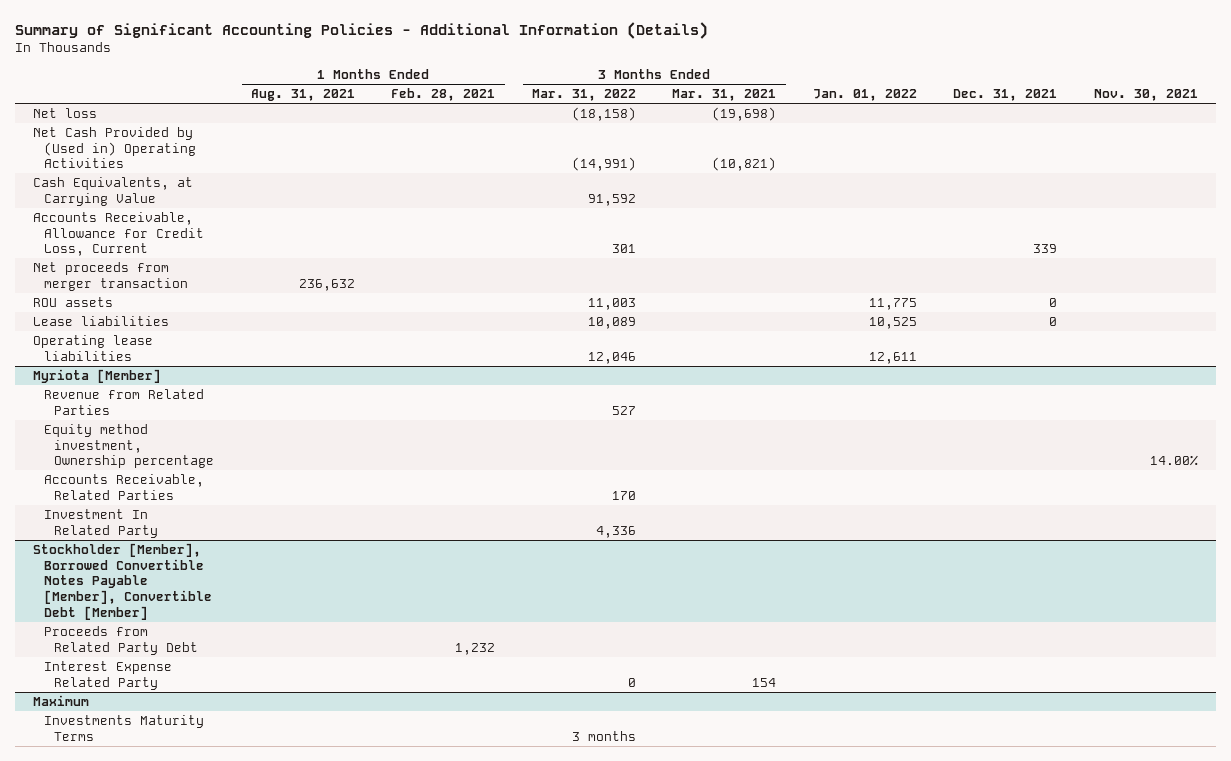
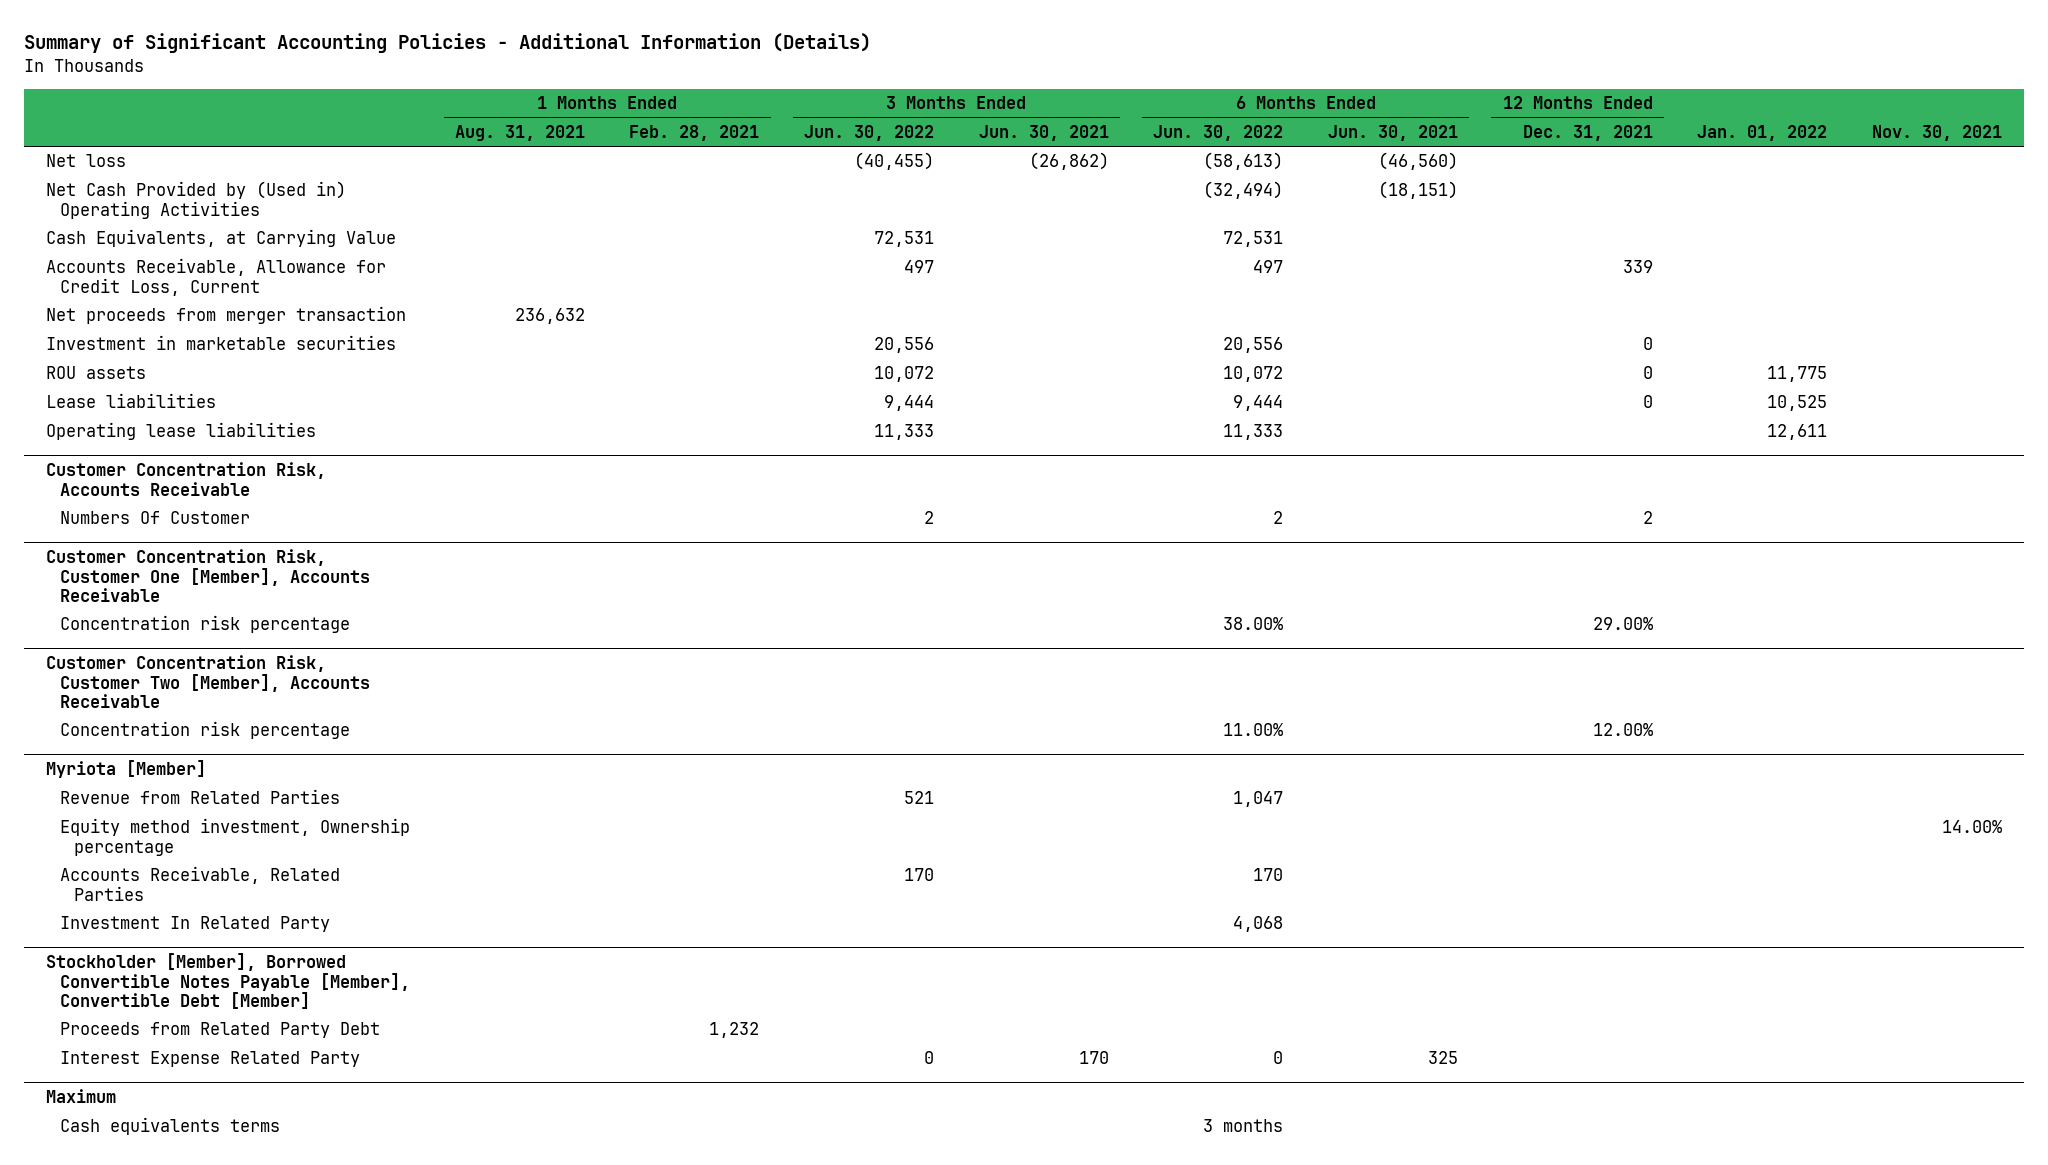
- | 1 Months Ended Aug. 31, 2021 | 1 Months Ended Feb. 28, 2021 | 3 Months Ended Mar. 31, 2022 | 3 Months Ended Mar. 31, 2021 | Jan. 01, 2022 | Dec. 31, 2021 | Nov. 30, 2021
+ | 1 Months Ended Aug. 31, 2021 | 1 Months Ended Feb. 28, 2021 | 3 Months Ended Jun. 30, 2022 | 3 Months Ended Jun. 30, 2021 | 6 Months Ended Jun. 30, 2022 | 6 Months Ended Jun. 30, 2021 | 12 Months Ended Dec. 31, 2021 | Jan. 01, 2022 | Nov. 30, 2021
+ Investment in marketable securities | | | 20,556 | | 20,556 | | 0 | |
+ Customer Concentration Risk, Accounts Receivable
+ Numbers Of Customer | | | 2 | | 2 | | 2 | |
+ Customer Concentration Risk, Customer One [Member], Accounts Receivable
+ Concentration risk percentage | | | | | 38.00% | | 29.00% | |
+ Customer Concentration Risk, Customer Two [Member], Accounts Receivable
+ Concentration risk percentage | | | | | 11.00% | | 12.00% | |
@ Maximum
- Investments Maturity Terms | | | 3 months | | | |
+ Cash equivalents terms | | | | | 3 months | | | |

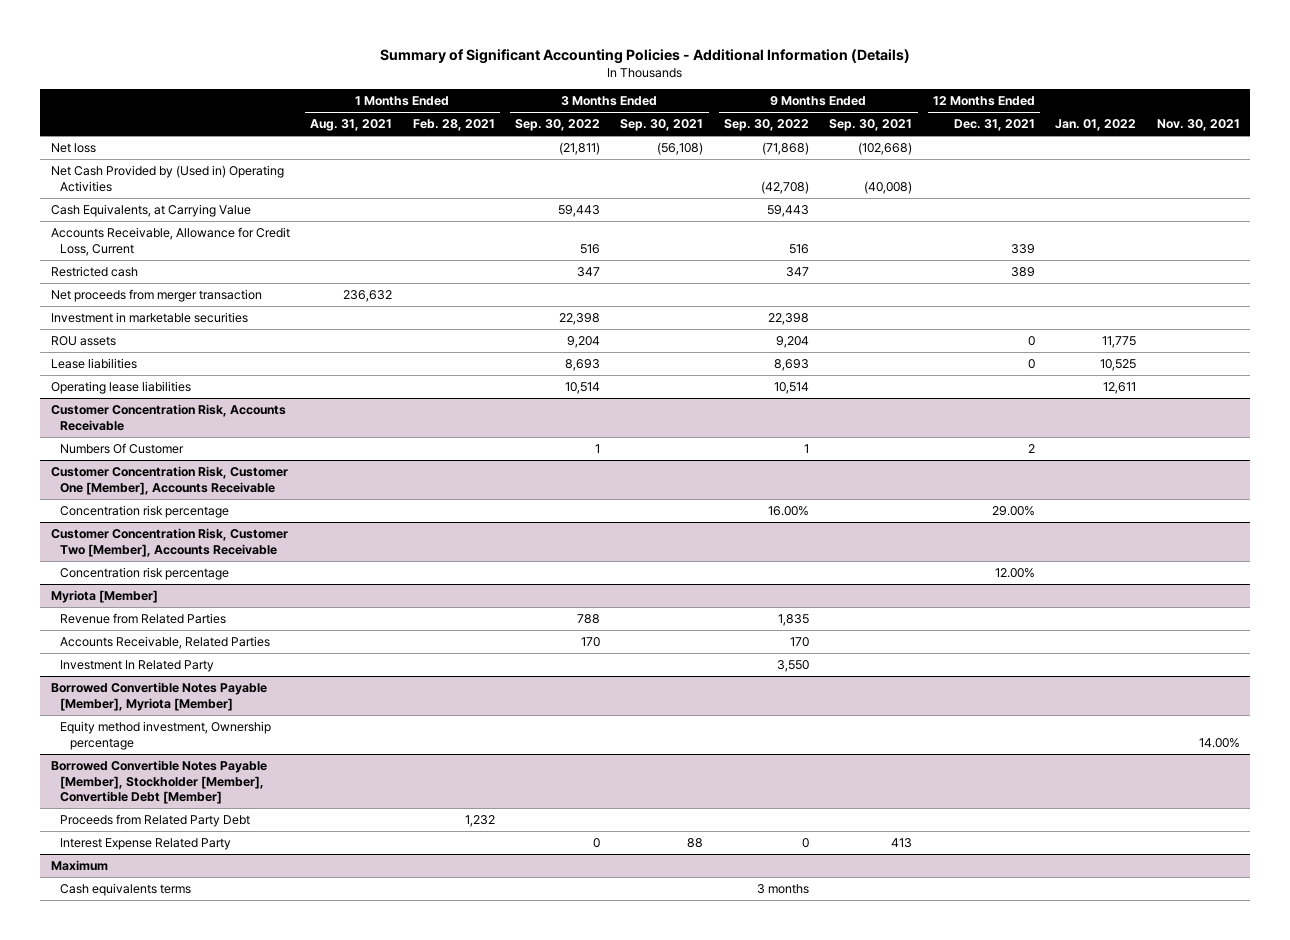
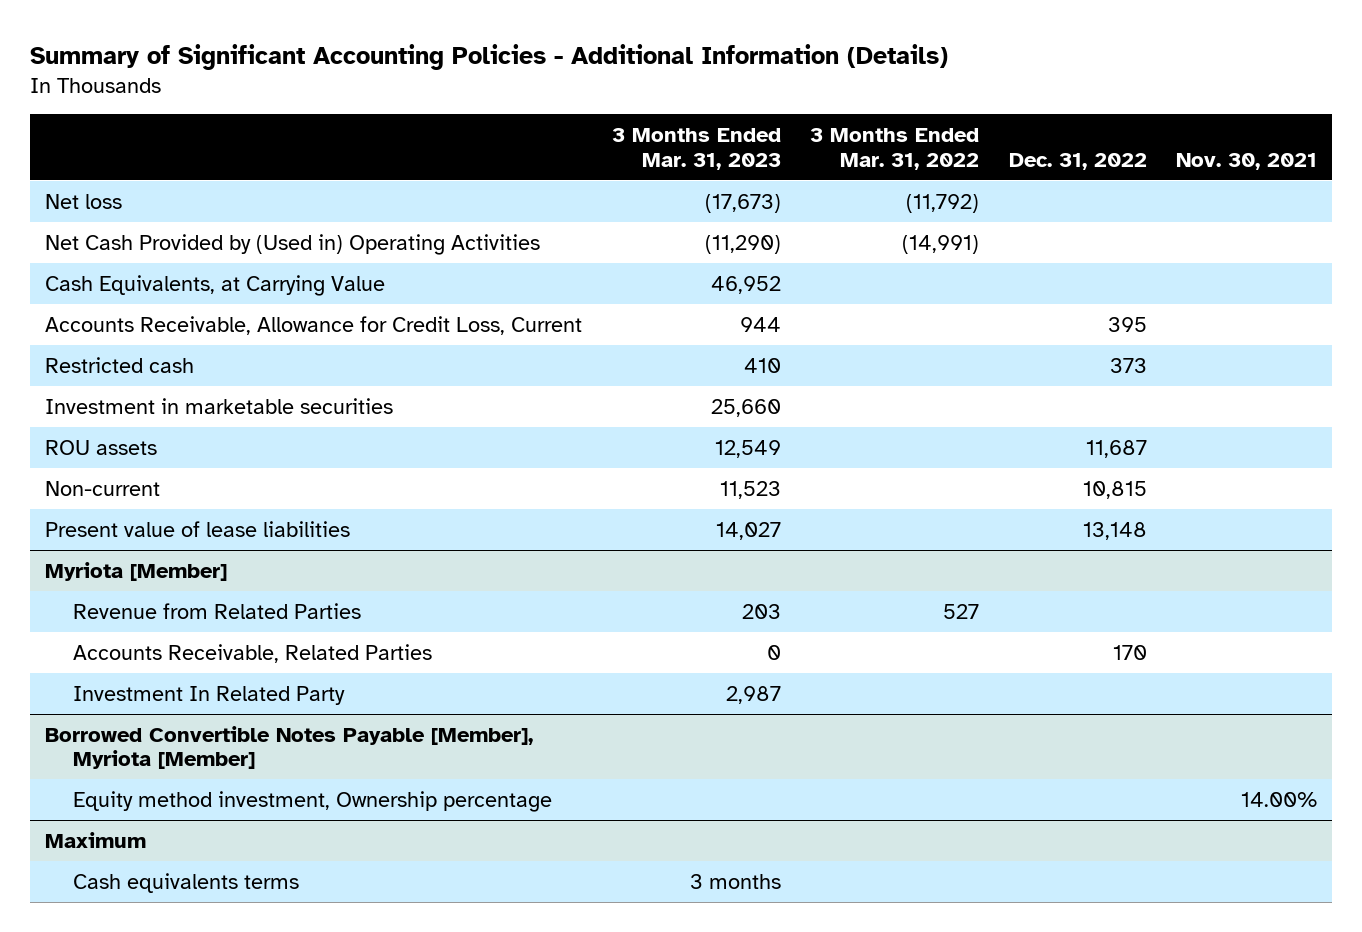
- | 1 Months Ended Aug. 31, 2021 | 1 Months Ended Feb. 28, 2021 | 3 Months Ended Sep. 30, 2022 | 3 Months Ended Sep. 30, 2021 | 9 Months Ended Sep. 30, 2022 | 9 Months Ended Sep. 30, 2021 | 12 Months Ended Dec. 31, 2021 | Jan. 01, 2022 | Nov. 30, 2021
+ | 3 Months Ended Mar. 31, 2023 | 3 Months Ended Mar. 31, 2022 | Dec. 31, 2022 | Nov. 30, 2021
- Net proceeds from merger transaction | 236,632 | | | | | | | |
- Lease liabilities | | | 8,693 | | 8,693 | | 0 | 10,525 |
- Operating lease liabilities | | | 10,514 | | 10,514 | | | 12,611 |
- Customer Concentration Risk, Accounts Receivable
- Numbers Of Customer | | | 1 | | 1 | | 2 | |
- Customer Concentration Risk, Customer One [Member], Accounts Receivable
- Concentration risk percentage | | | | | 16.00% | | 29.00% | |
- Customer Concentration Risk, Customer Two [Member], Accounts Receivable
- Concentration risk percentage | | | | | | | 12.00% | |
+ Non-current | 11,523 | | 10,815 |
+ Present value of lease liabilities | 14,027 | | 13,148 |
- Borrowed Convertible Notes Payable [Member], Stockholder [Member], Convertible Debt [Member]
- Proceeds from Related Party Debt | | 1,232 | | | | | | |
- Interest Expense Related Party | | | 0 | 88 | 0 | 413 | | |

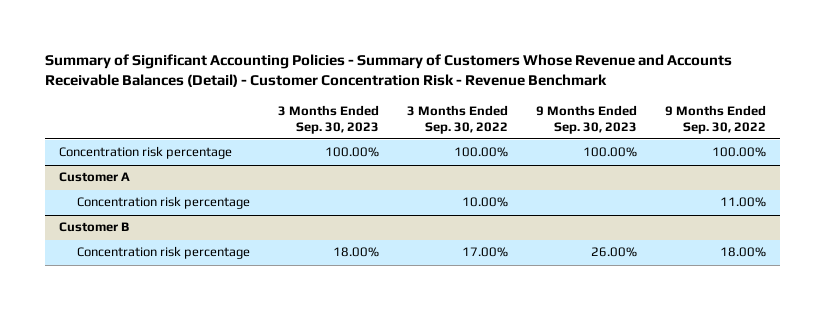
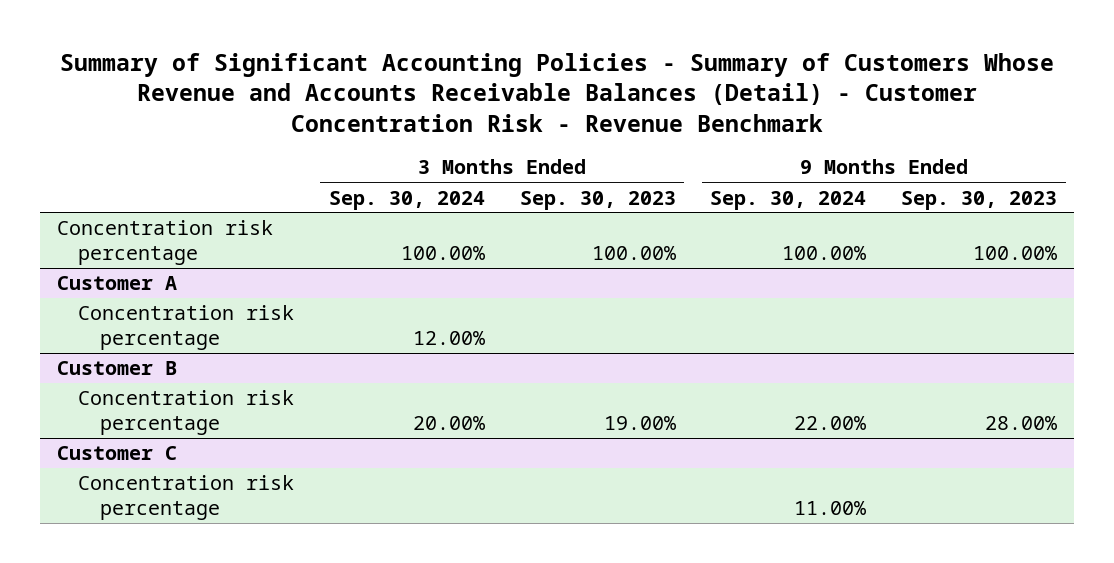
- | 3 Months Ended Sep. 30, 2023 | 3 Months Ended Sep. 30, 2022 | 9 Months Ended Sep. 30, 2023 | 9 Months Ended Sep. 30, 2022
+ | 3 Months Ended Sep. 30, 2024 | 3 Months Ended Sep. 30, 2023 | 9 Months Ended Sep. 30, 2024 | 9 Months Ended Sep. 30, 2023
@ Customer B
- Concentration risk percentage | 18.00% | 17.00% | 26.00% | 18.00%
+ Concentration risk percentage | 20.00% | 19.00% | 22.00% | 28.00%
+ Customer C
+ Concentration risk percentage | | | 11.00% |

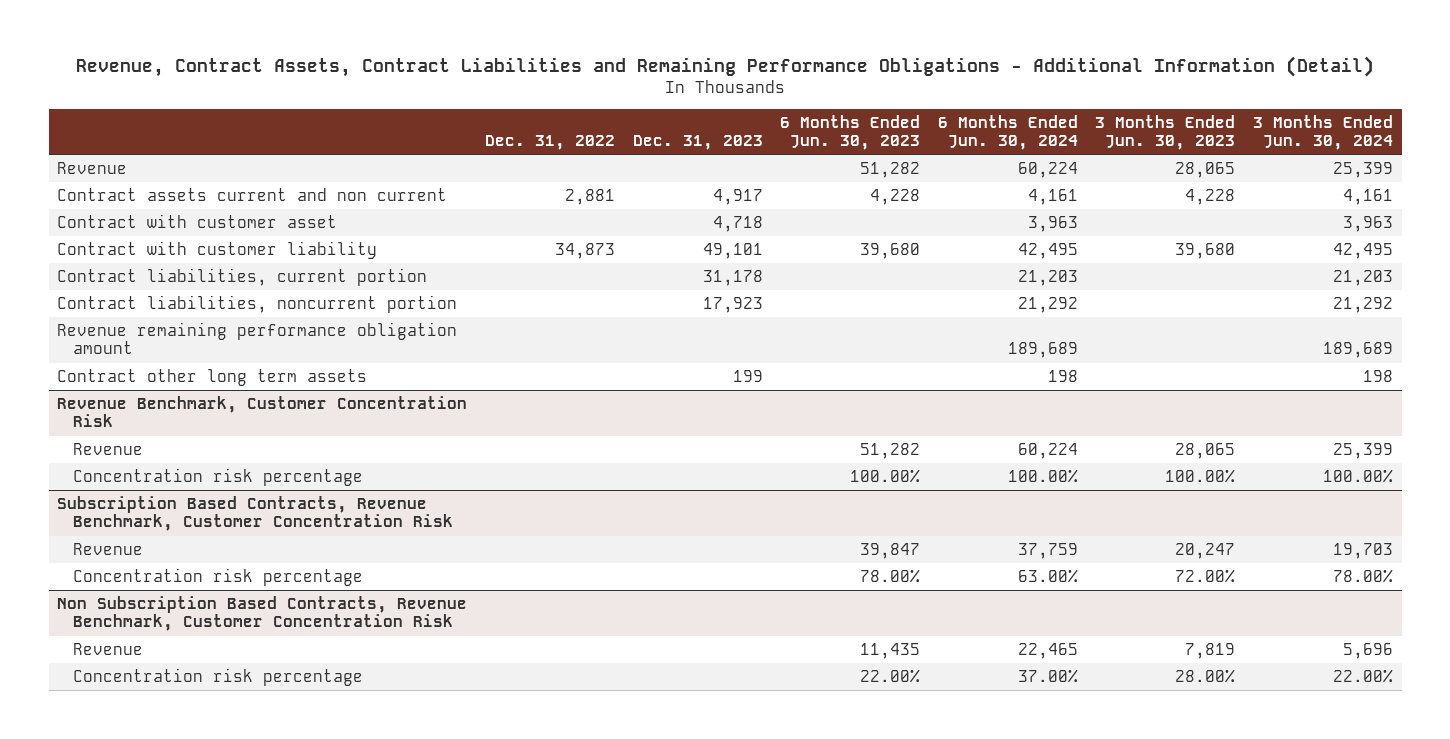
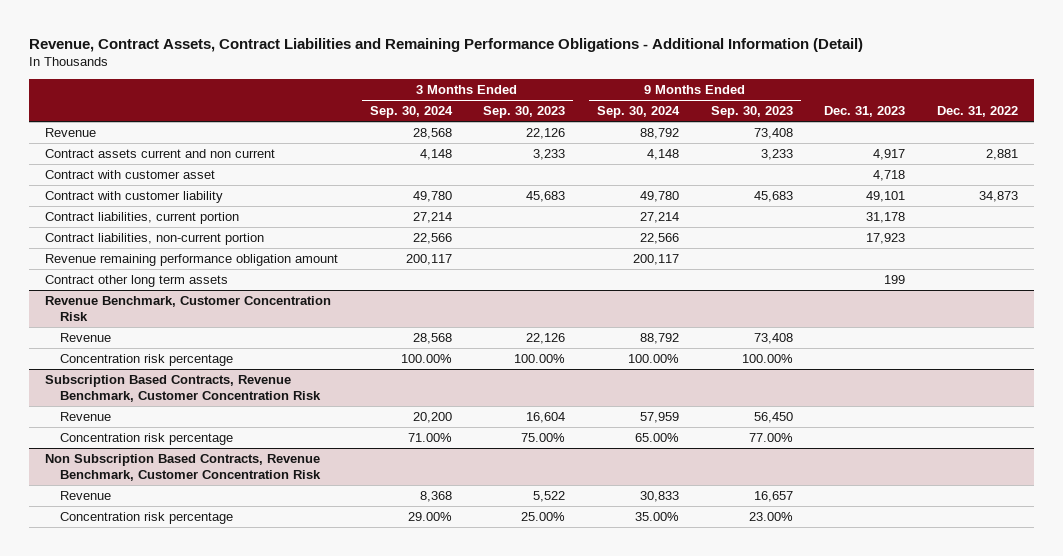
- | Dec. 31, 2022 | Dec. 31, 2023 | 6 Months Ended Jun. 30, 2023 | 6 Months Ended Jun. 30, 2024 | 3 Months Ended Jun. 30, 2023 | 3 Months Ended Jun. 30, 2024
+ | 3 Months Ended Sep. 30, 2024 | 3 Months Ended Sep. 30, 2023 | 9 Months Ended Sep. 30, 2024 | 9 Months Ended Sep. 30, 2023 | Dec. 31, 2023 | Dec. 31, 2022
- Contract liabilities, noncurrent portion | | 17,923 | | 21,292 | | 21,292
+ Contract liabilities, non-current portion | 22,566 | | 22,566 | | 17,923 |

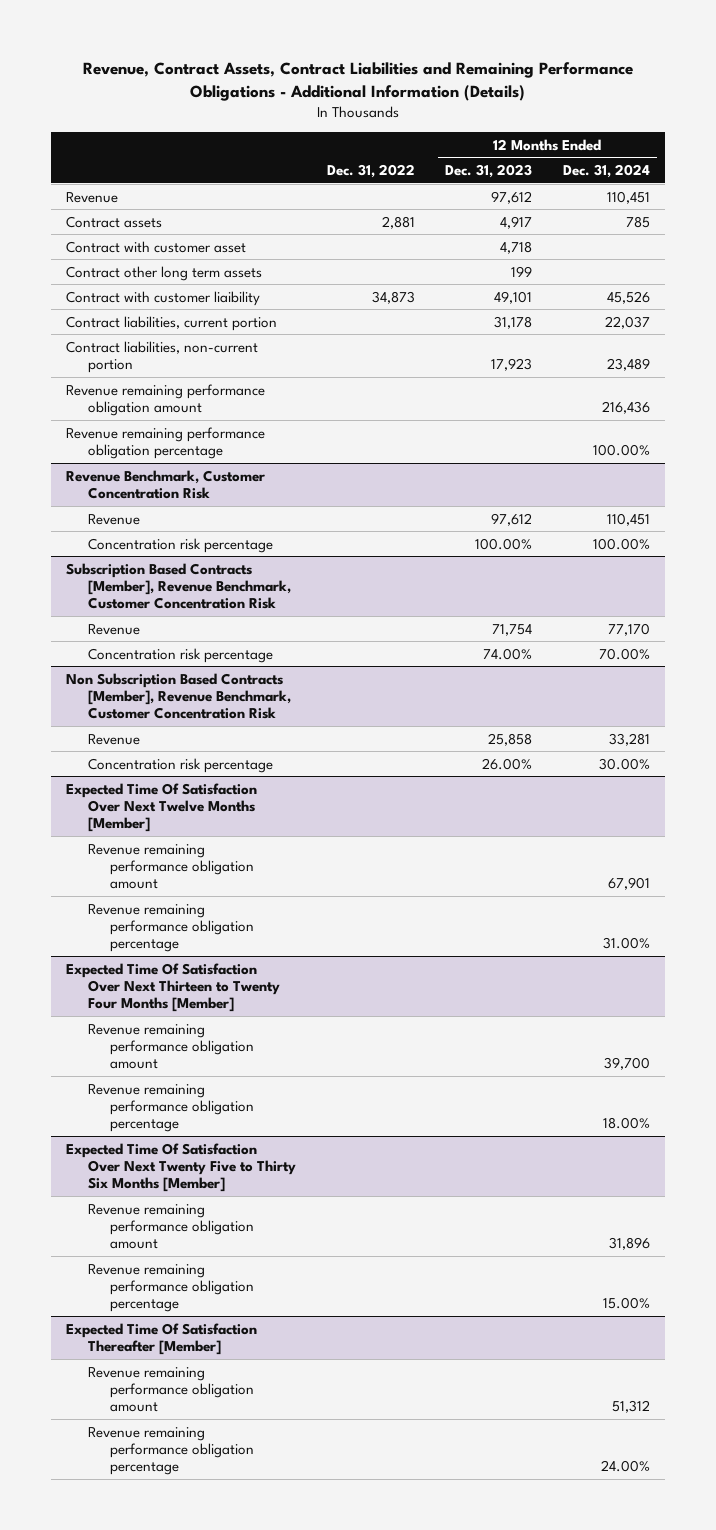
- Revenue, Contract Assets, Contract Liabilities and Remaining Performance Obligations - Additional Information (Detail)
+ Revenue, Contract Assets, Contract Liabilities and Remaining Performance Obligations - Additional Information (Details)
- | 3 Months Ended Sep. 30, 2024 | 3 Months Ended Sep. 30, 2023 | 9 Months Ended Sep. 30, 2024 | 9 Months Ended Sep. 30, 2023 | Dec. 31, 2023 | Dec. 31, 2022
+ | Dec. 31, 2022 | 12 Months Ended Dec. 31, 2023 | 12 Months Ended Dec. 31, 2024
- Contract assets current and non current | 4,148 | 3,233 | 4,148 | 3,233 | 4,917 | 2,881
+ Contract assets | 2,881 | 4,917 | 785
- Contract with customer liability | 49,780 | 45,683 | 49,780 | 45,683 | 49,101 | 34,873
moved up: Contract other long term assets | | 199 |
+ Contract with customer liaibility | 34,873 | 49,101 | 45,526
+ Revenue remaining performance obligation percentage | | | 100.00%
- Subscription Based Contracts, Revenue Benchmark, Customer Concentration Risk
+ Subscription Based Contracts [Member], Revenue Benchmark, Customer Concentration Risk
- Non Subscription Based Contracts, Revenue Benchmark, Customer Concentration Risk
+ Non Subscription Based Contracts [Member], Revenue Benchmark, Customer Concentration Risk
+ Expected Time Of Satisfaction Over Next Twelve Months [Member]
+ Revenue remaining performance obligation amount | | | 67,901
+ Revenue remaining performance obligation percentage | | | 31.00%
+ Expected Time Of Satisfaction Over Next Thirteen to Twenty Four Months [Member]
+ Revenue remaining performance obligation amount | | | 39,700
+ Revenue remaining performance obligation percentage | | | 18.00%
+ Expected Time Of Satisfaction Over Next Twenty Five to Thirty Six Months [Member]
+ Revenue remaining performance obligation amount | | | 31,896
+ Revenue remaining performance obligation percentage | | | 15.00%
+ Expected Time Of Satisfaction Thereafter [Member]
+ Revenue remaining performance obligation amount | | | 51,312
+ Revenue remaining performance obligation percentage | | | 24.00%

